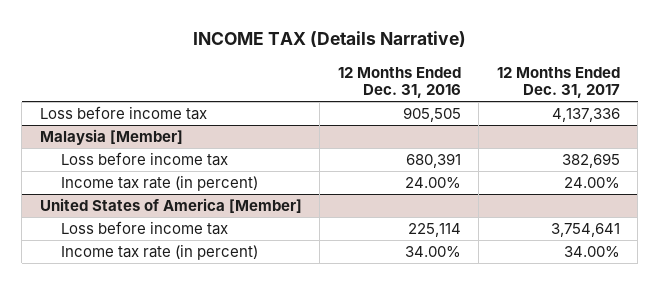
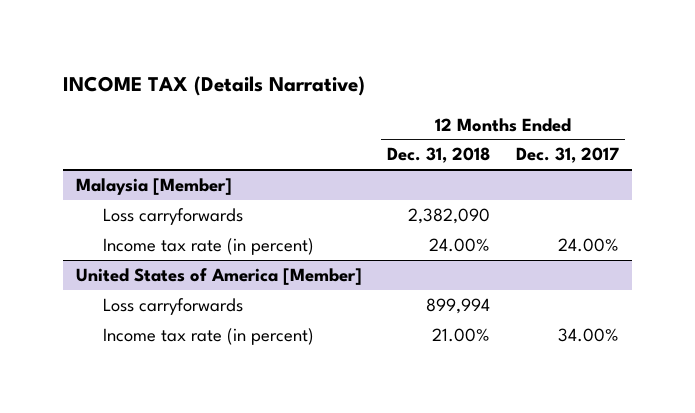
- | 12 Months Ended Dec. 31, 2016 | 12 Months Ended Dec. 31, 2017
+ | 12 Months Ended Dec. 31, 2018 | 12 Months Ended Dec. 31, 2017
- Loss before income tax | 905,505 | 4,137,336
@ Malaysia [Member]
- Loss before income tax | 680,391 | 382,695
+ Loss carryforwards | 2,382,090 |
@ United States of America [Member]
- Loss before income tax | 225,114 | 3,754,641
+ Loss carryforwards | 899,994 |

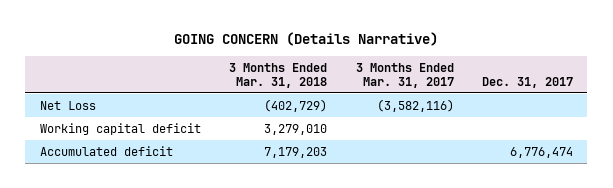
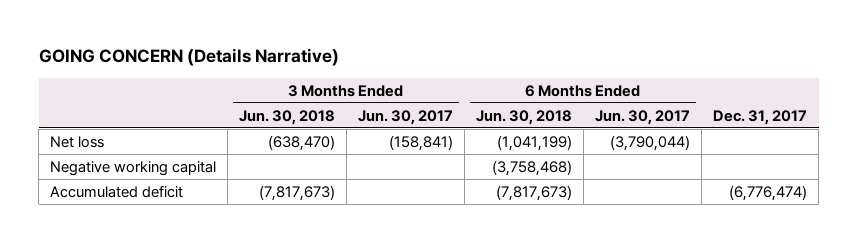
- | 3 Months Ended Mar. 31, 2018 | 3 Months Ended Mar. 31, 2017 | Dec. 31, 2017
+ | 3 Months Ended Jun. 30, 2018 | 3 Months Ended Jun. 30, 2017 | 6 Months Ended Jun. 30, 2018 | 6 Months Ended Jun. 30, 2017 | Dec. 31, 2017
- Net Loss | (402,729) | (3,582,116) |
- Working capital deficit | 3,279,010 | |
- Accumulated deficit | 7,179,203 | | 6,776,474
+ Net loss | (638,470) | (158,841) | (1,041,199) | (3,790,044) |
+ Negative working capital | | | (3,758,468) | |
+ Accumulated deficit | (7,817,673) | | (7,817,673) | | (6,776,474)

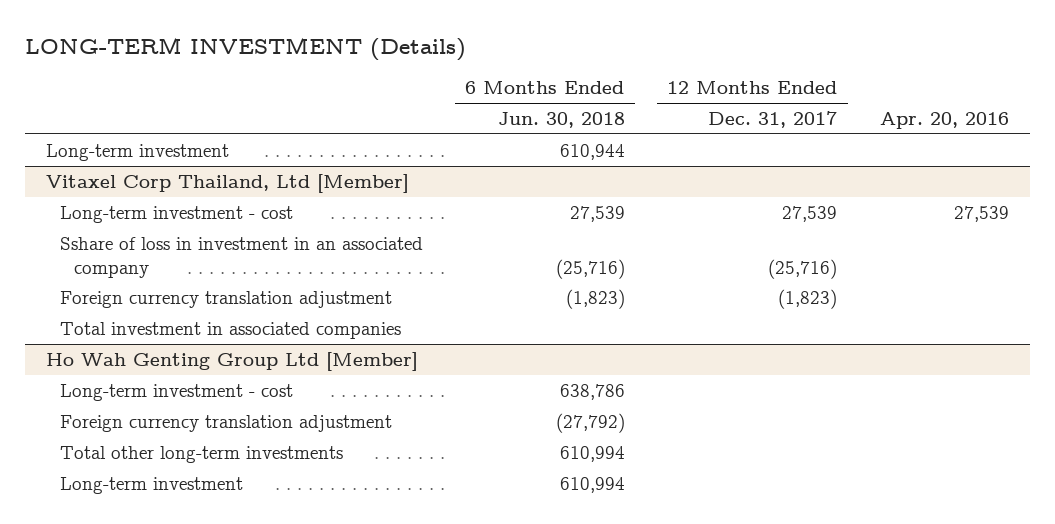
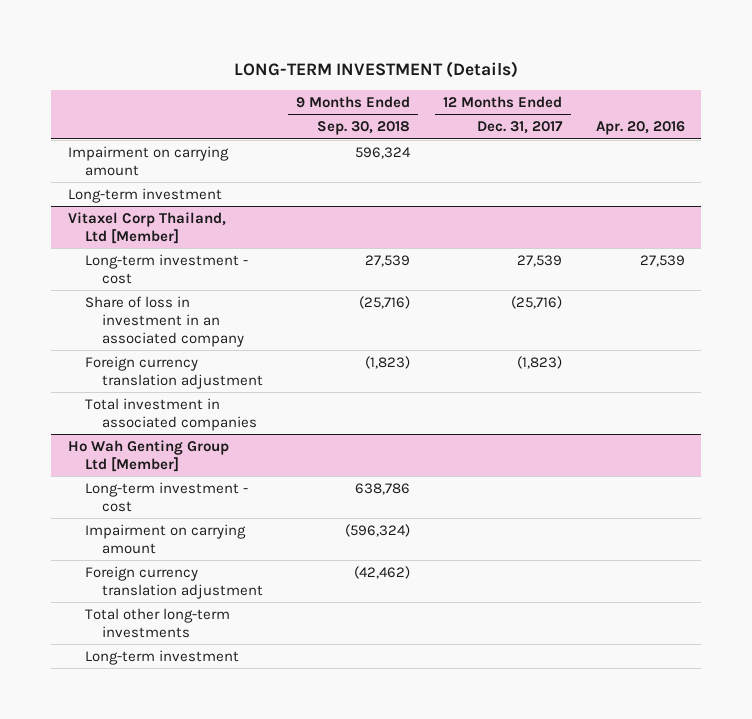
- | 6 Months Ended Jun. 30, 2018 | 12 Months Ended Dec. 31, 2017 | Apr. 20, 2016
+ | 9 Months Ended Sep. 30, 2018 | 12 Months Ended Dec. 31, 2017 | Apr. 20, 2016
+ Impairment on carrying amount | 596,324 | |
@ Vitaxel Corp Thailand, Ltd [Member]
- Sshare of loss in investment in an associated company | (25,716) | (25,716) |
+ Share of loss in investment in an associated company | (25,716) | (25,716) |
@ Ho Wah Genting Group Ltd [Member]
+ Impairment on carrying amount | (596,324) | |

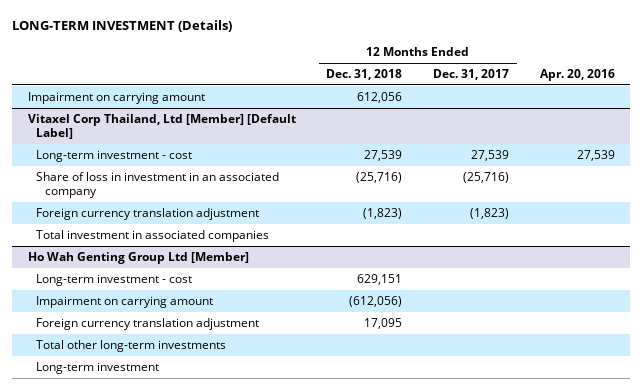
- | 9 Months Ended Sep. 30, 2018 | 12 Months Ended Dec. 31, 2017 | Apr. 20, 2016
+ | 12 Months Ended Dec. 31, 2018 | 12 Months Ended Dec. 31, 2017 | Apr. 20, 2016
- Long-term investment
- Vitaxel Corp Thailand, Ltd [Member]
+ Vitaxel Corp Thailand, Ltd [Member] [Default Label]

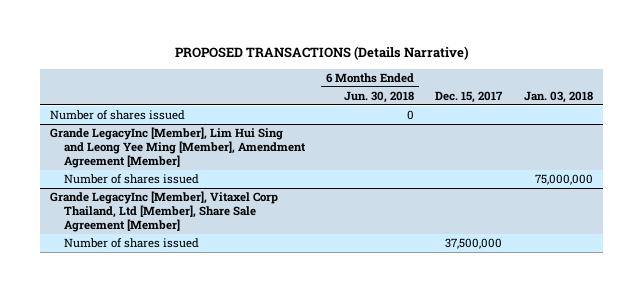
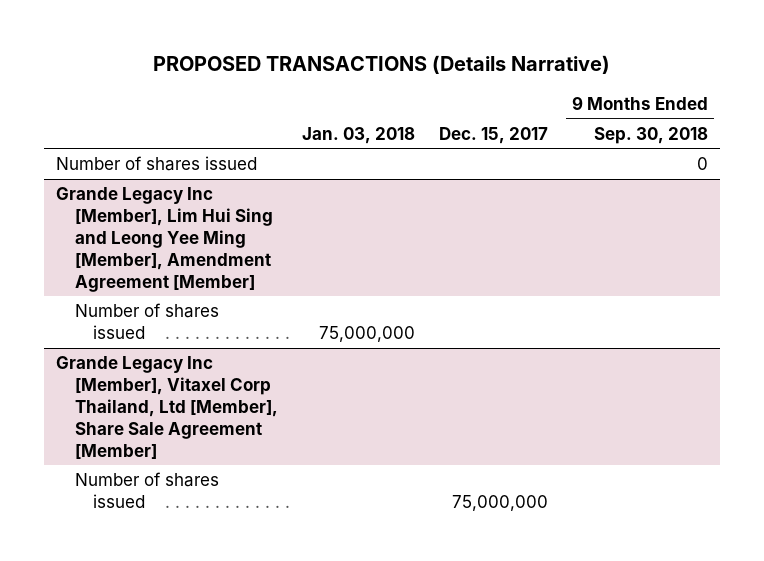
- | 6 Months Ended Jun. 30, 2018 | Dec. 15, 2017 | Jan. 03, 2018
+ | Jan. 03, 2018 | Dec. 15, 2017 | 9 Months Ended Sep. 30, 2018
- Grande LegacyInc [Member], Lim Hui Sing and Leong Yee Ming [Member], Amendment Agreement [Member]
+ Grande Legacy Inc [Member], Lim Hui Sing and Leong Yee Ming [Member], Amendment Agreement [Member]
- Grande LegacyInc [Member], Vitaxel Corp Thailand, Ltd [Member], Share Sale Agreement [Member]
- Number of shares issued | | 37,500,000 |
+ Grande Legacy Inc [Member], Vitaxel Corp Thailand, Ltd [Member], Share Sale Agreement [Member]
+ Number of shares issued | | 75,000,000 |

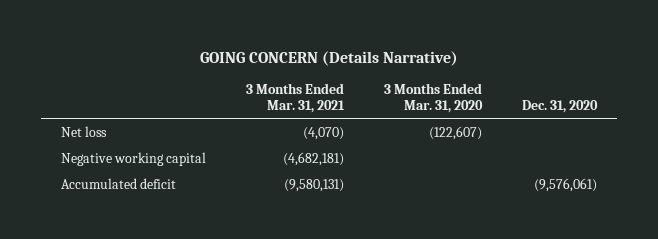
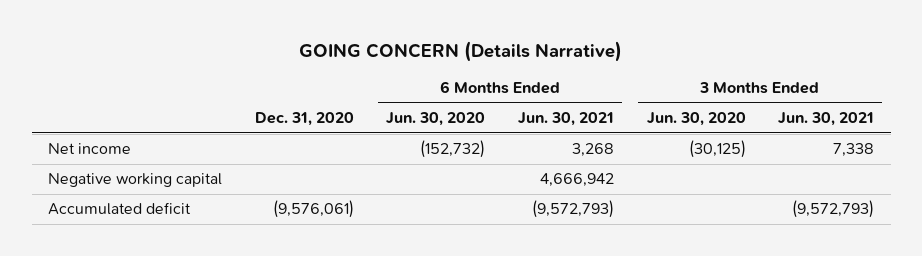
- | 3 Months Ended Mar. 31, 2021 | 3 Months Ended Mar. 31, 2020 | Dec. 31, 2020
+ | Dec. 31, 2020 | 6 Months Ended Jun. 30, 2020 | 6 Months Ended Jun. 30, 2021 | 3 Months Ended Jun. 30, 2020 | 3 Months Ended Jun. 30, 2021
- Net loss | (4,070) | (122,607) |
+ Net income | | (152,732) | 3,268 | (30,125) | 7,338

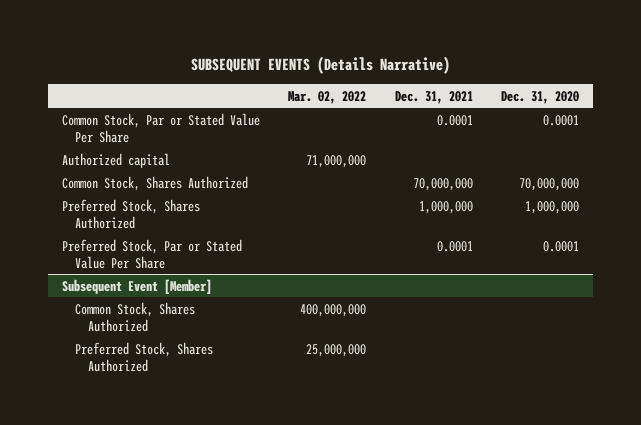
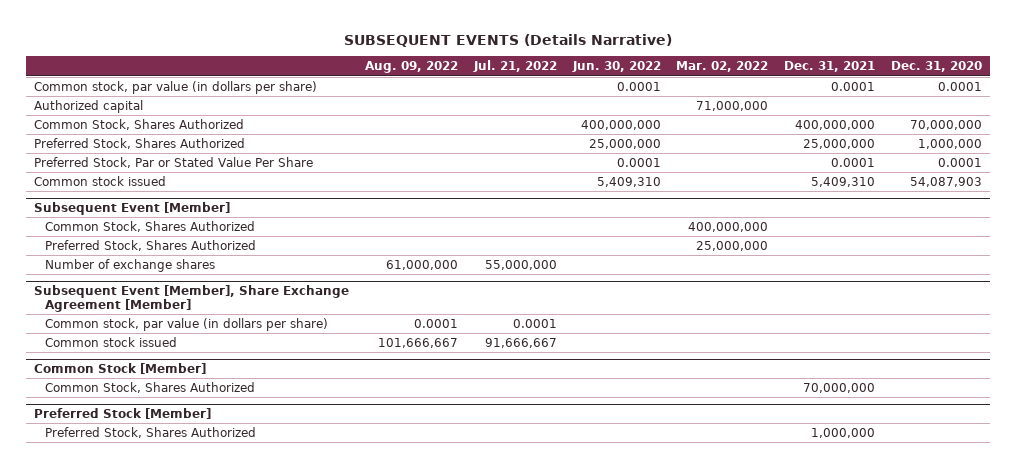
- | Mar. 02, 2022 | Dec. 31, 2021 | Dec. 31, 2020
+ | Aug. 09, 2022 | Jul. 21, 2022 | Jun. 30, 2022 | Mar. 02, 2022 | Dec. 31, 2021 | Dec. 31, 2020
- Common Stock, Par or Stated Value Per Share | | 0.0001 | 0.0001
+ Common stock, par value (in dollars per share) | | | 0.0001 | | 0.0001 | 0.0001
- Common Stock, Shares Authorized | | 70,000,000 | 70,000,000
- Preferred Stock, Shares Authorized | | 1,000,000 | 1,000,000
+ Common Stock, Shares Authorized | | | 400,000,000 | | 400,000,000 | 70,000,000
+ Preferred Stock, Shares Authorized | | | 25,000,000 | | 25,000,000 | 1,000,000
+ Common stock issued | | | 5,409,310 | | 5,409,310 | 54,087,903
@ Subsequent Event [Member]
+ Number of exchange shares | 61,000,000 | 55,000,000 | | | |
+ Subsequent Event [Member], Share Exchange Agreement [Member]
+ Common stock, par value (in dollars per share) | 0.0001 | 0.0001 | | | |
+ Common stock issued | 101,666,667 | 91,666,667 | | | |
+ Common Stock [Member]
+ Common Stock, Shares Authorized | | | | | 70,000,000 |
+ Preferred Stock [Member]
+ Preferred Stock, Shares Authorized | | | | | 1,000,000 |

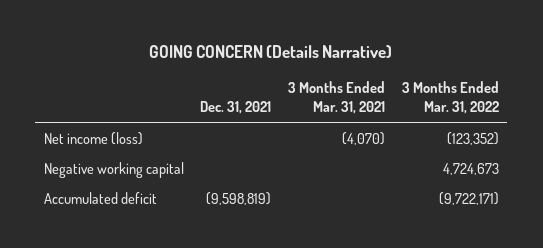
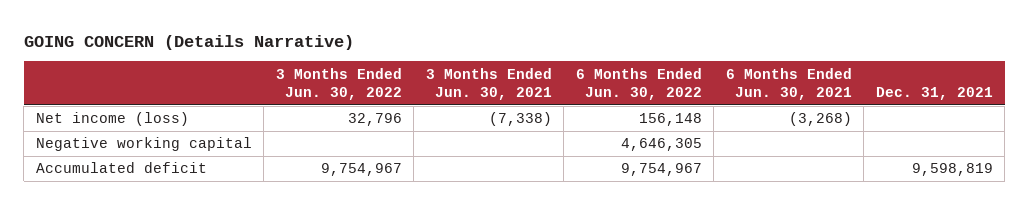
- | Dec. 31, 2021 | 3 Months Ended Mar. 31, 2021 | 3 Months Ended Mar. 31, 2022
+ | 3 Months Ended Jun. 30, 2022 | 3 Months Ended Jun. 30, 2021 | 6 Months Ended Jun. 30, 2022 | 6 Months Ended Jun. 30, 2021 | Dec. 31, 2021
- Accumulated deficit | (9,598,819) | | (9,722,171)
+ Accumulated deficit | 9,754,967 | | 9,754,967 | | 9,598,819

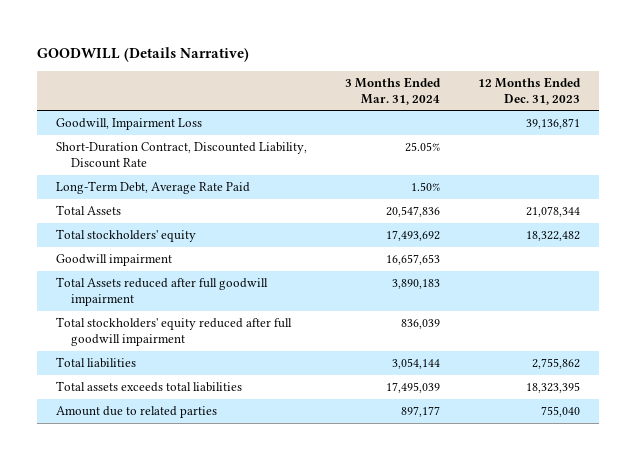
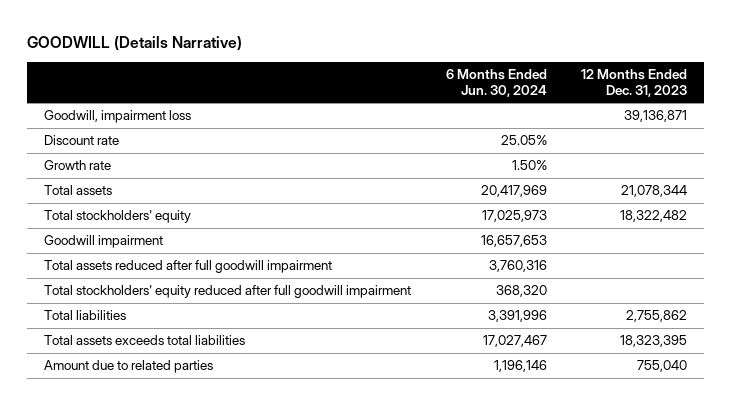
- | 3 Months Ended Mar. 31, 2024 | 12 Months Ended Dec. 31, 2023
+ | 6 Months Ended Jun. 30, 2024 | 12 Months Ended Dec. 31, 2023
- Goodwill, Impairment Loss | | 39,136,871
- Short-Duration Contract, Discounted Liability, Discount Rate | 25.05% |
- Long-Term Debt, Average Rate Paid | 1.50% |
- Total Assets | 20,547,836 | 21,078,344
+ Goodwill, impairment loss | | 39,136,871
+ Discount rate | 25.05% |
+ Growth rate | 1.50% |
+ Total assets | 20,417,969 | 21,078,344
- Total Assets reduced after full goodwill impairment | 3,890,183 |
+ Total assets reduced after full goodwill impairment | 3,760,316 |

